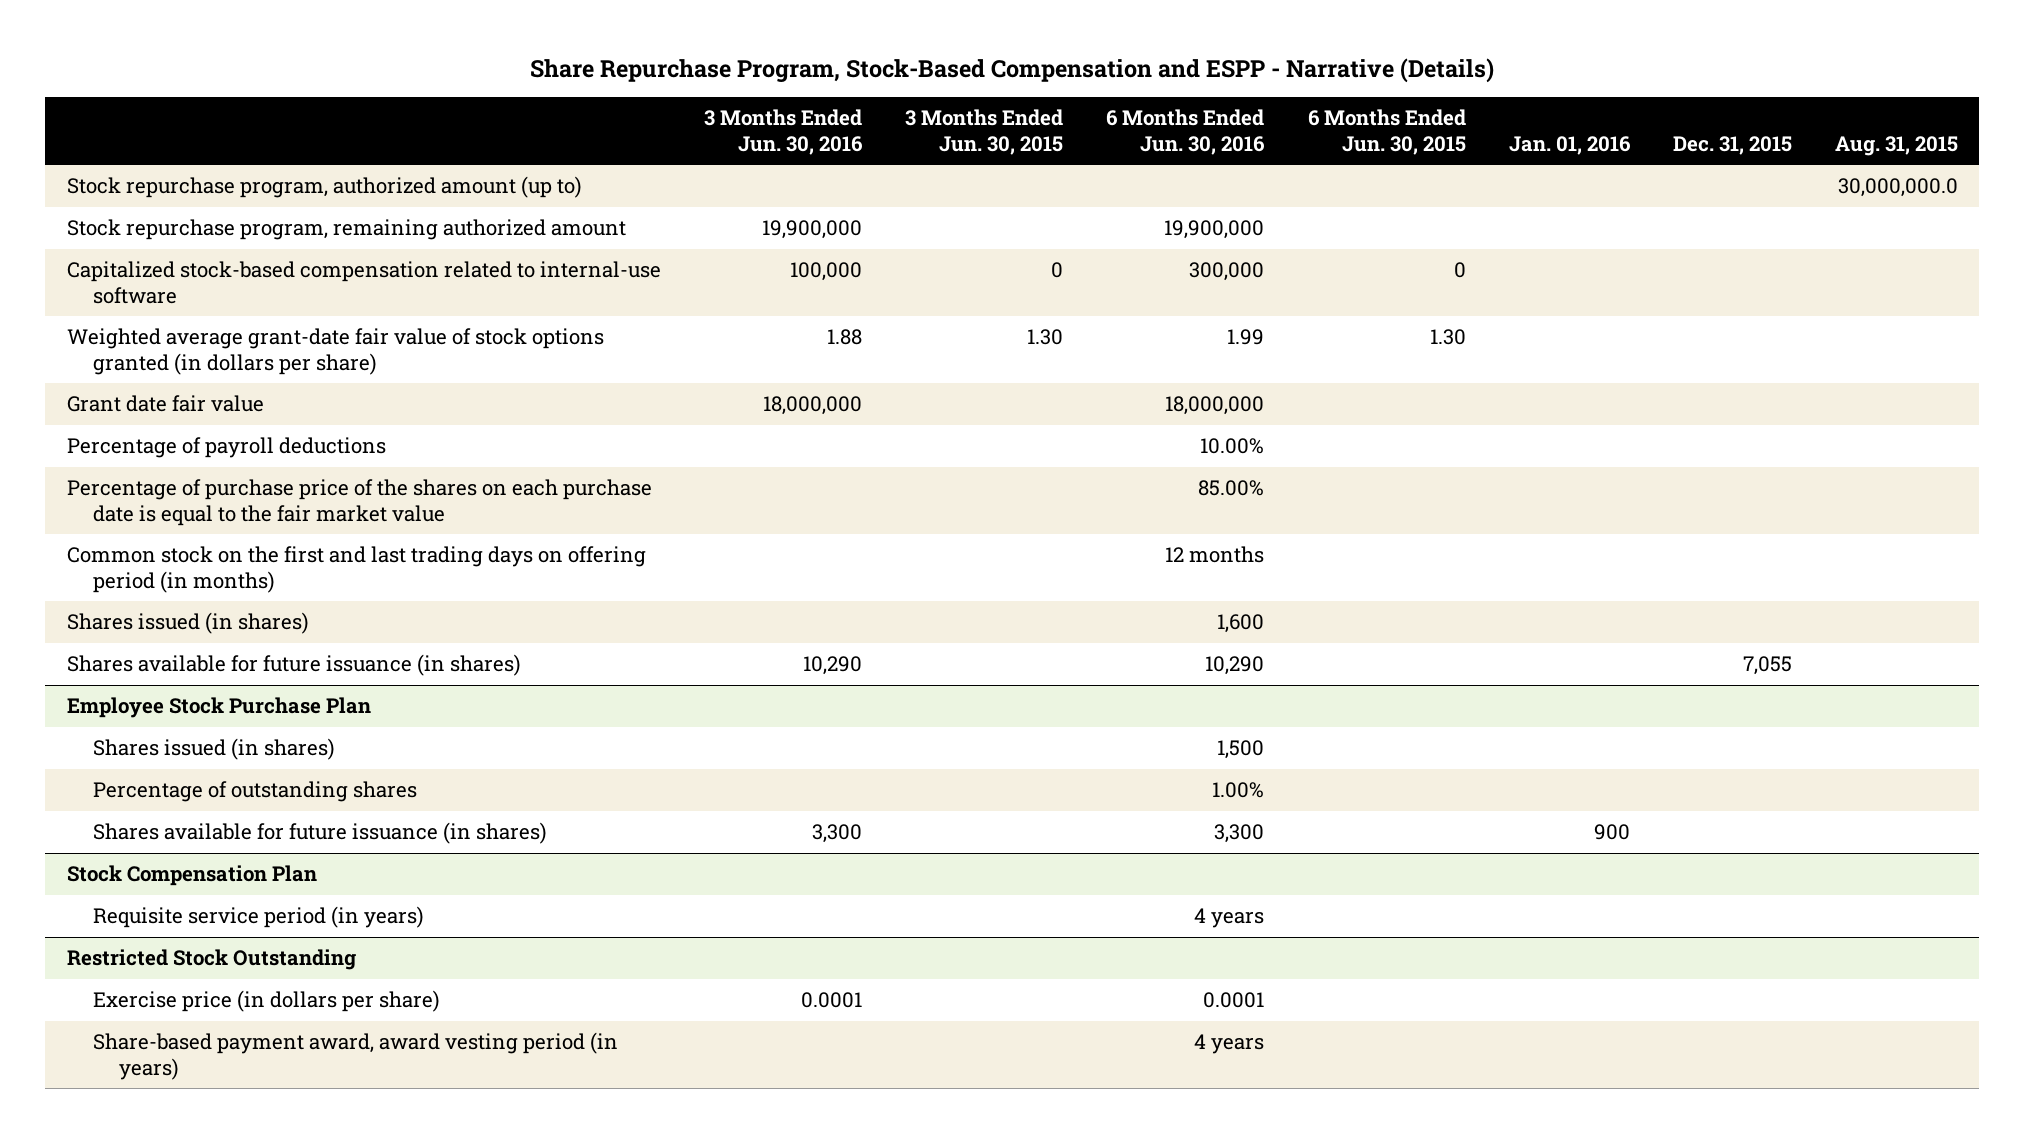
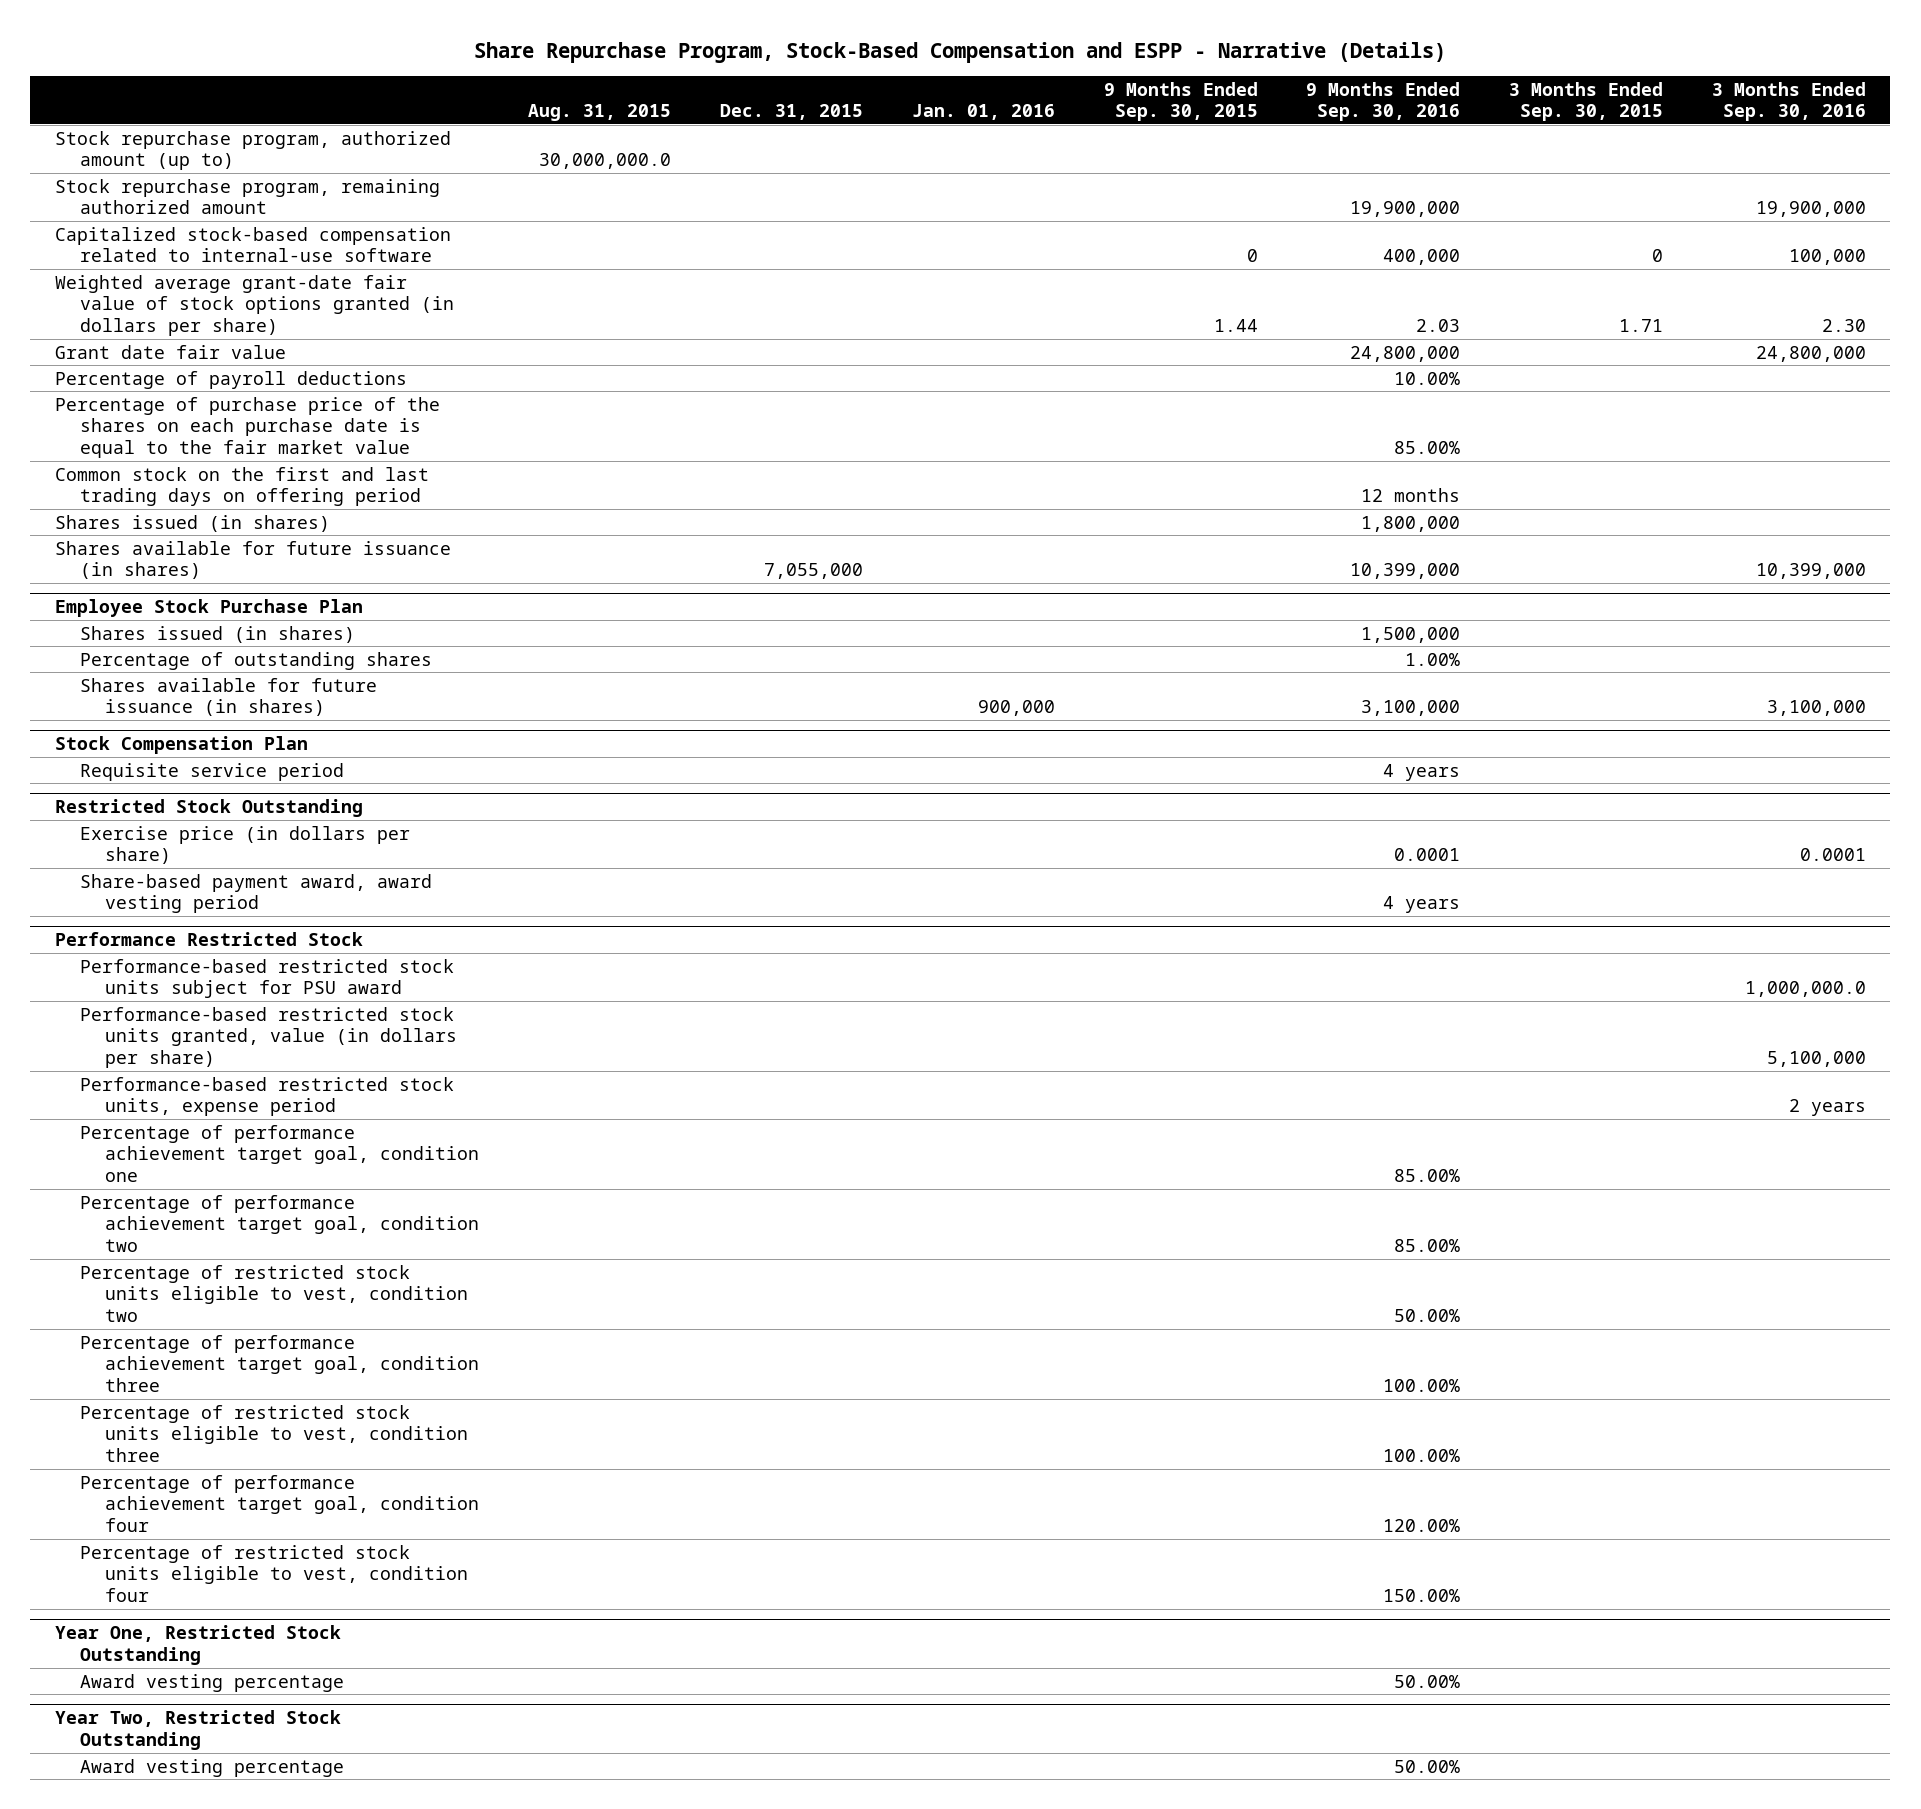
- | 3 Months Ended Jun. 30, 2016 | 3 Months Ended Jun. 30, 2015 | 6 Months Ended Jun. 30, 2016 | 6 Months Ended Jun. 30, 2015 | Jan. 01, 2016 | Dec. 31, 2015 | Aug. 31, 2015
+ | Aug. 31, 2015 | Dec. 31, 2015 | Jan. 01, 2016 | 9 Months Ended Sep. 30, 2015 | 9 Months Ended Sep. 30, 2016 | 3 Months Ended Sep. 30, 2015 | 3 Months Ended Sep. 30, 2016
- Common stock on the first and last trading days on offering period (in months) | | | 12 months | | | |
+ Common stock on the first and last trading days on offering period | | | | | 12 months | |
- Shares available for future issuance (in shares) | 10,290 | | 10,290 | | | 7,055 |
+ Shares available for future issuance (in shares) | | 7,055,000 | | | 10,399,000 | | 10,399,000
@ Employee Stock Purchase Plan
- Shares available for future issuance (in shares) | 3,300 | | 3,300 | | 900 | |
+ Shares available for future issuance (in shares) | | | 900,000 | | 3,100,000 | | 3,100,000
@ Stock Compensation Plan
- Requisite service period (in years) | | | 4 years | | | |
+ Requisite service period | | | | | 4 years | |
@ Restricted Stock Outstanding
- Share-based payment award, award vesting period (in years) | | | 4 years | | | |
+ Share-based payment award, award vesting period | | | | | 4 years | |
+ Performance Restricted Stock
+ Performance-based restricted stock units subject for PSU award | | | | | | | 1,000,000.0
+ Performance-based restricted stock units granted, value (in dollars per share) | | | | | | | 5,100,000
+ Performance-based restricted stock units, expense period | | | | | | | 2 years
+ Percentage of performance achievement target goal, condition one | | | | | 85.00% | |
+ Percentage of performance achievement target goal, condition two | | | | | 85.00% | |
+ Percentage of restricted stock units eligible to vest, condition two | | | | | 50.00% | |
+ Percentage of performance achievement target goal, condition three | | | | | 100.00% | |
+ Percentage of restricted stock units eligible to vest, condition three | | | | | 100.00% | |
+ Percentage of performance achievement target goal, condition four | | | | | 120.00% | |
+ Percentage of restricted stock units eligible to vest, condition four | | | | | 150.00% | |
+ Year One, Restricted Stock Outstanding
+ Award vesting percentage | | | | | 50.00% | |
+ Year Two, Restricted Stock Outstanding
+ Award vesting percentage | | | | | 50.00% | |

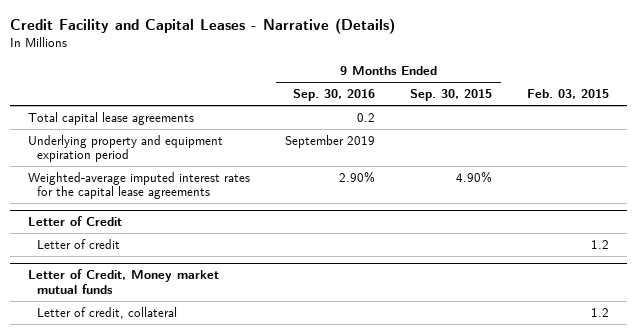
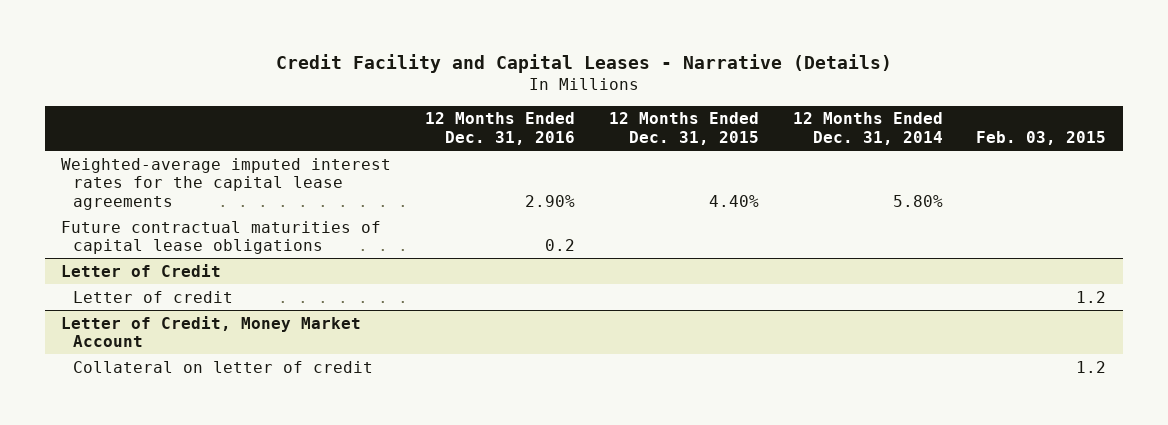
- | 9 Months Ended Sep. 30, 2016 | 9 Months Ended Sep. 30, 2015 | Feb. 03, 2015
+ | 12 Months Ended Dec. 31, 2016 | 12 Months Ended Dec. 31, 2015 | 12 Months Ended Dec. 31, 2014 | Feb. 03, 2015
- Total capital lease agreements | 0.2 | |
- Underlying property and equipment expiration period | September 2019 | |
+ Future contractual maturities of capital lease obligations | 0.2 | | |
- Letter of Credit, Money market mutual funds
- Letter of credit, collateral | | | 1.2
+ Letter of Credit, Money Market Account
+ Collateral on letter of credit | | | | 1.2

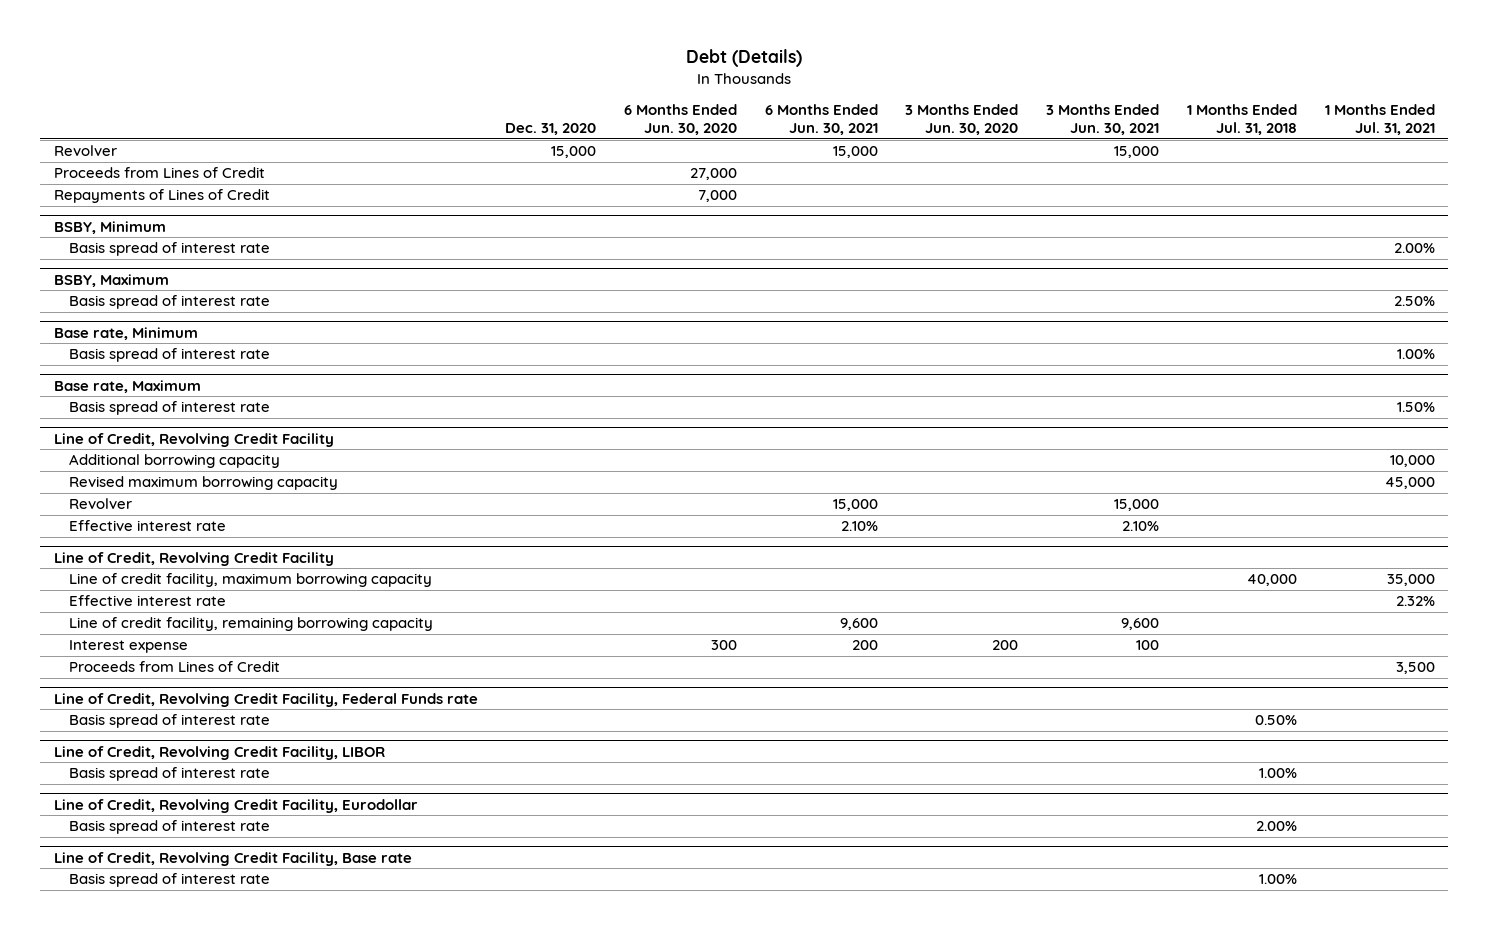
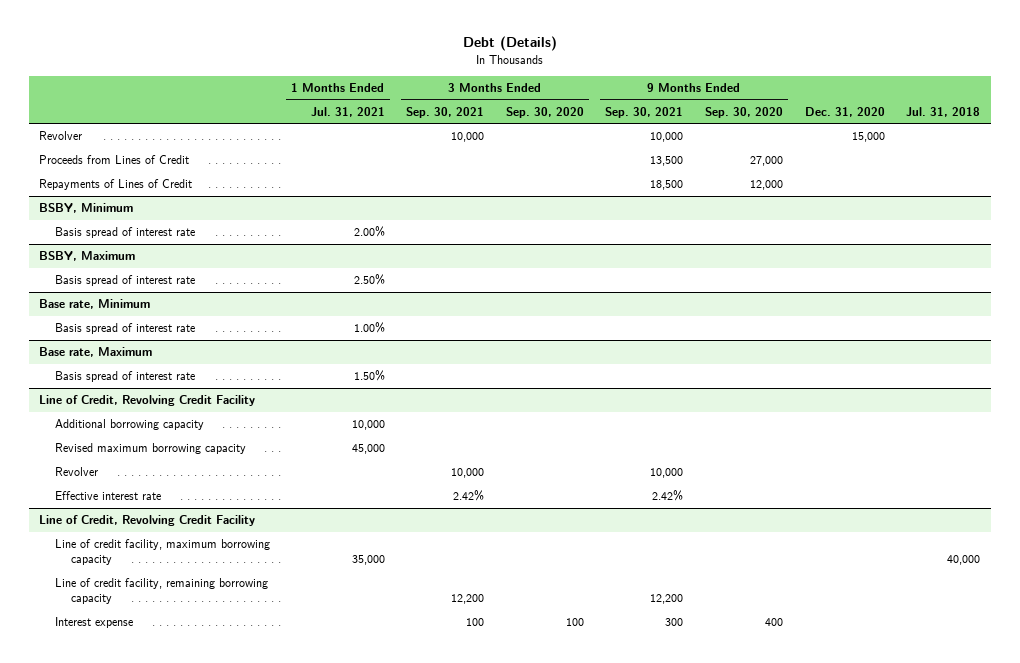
- | Dec. 31, 2020 | 6 Months Ended Jun. 30, 2020 | 6 Months Ended Jun. 30, 2021 | 3 Months Ended Jun. 30, 2020 | 3 Months Ended Jun. 30, 2021 | 1 Months Ended Jul. 31, 2018 | 1 Months Ended Jul. 31, 2021
+ | 1 Months Ended Jul. 31, 2021 | 3 Months Ended Sep. 30, 2021 | 3 Months Ended Sep. 30, 2020 | 9 Months Ended Sep. 30, 2021 | 9 Months Ended Sep. 30, 2020 | Dec. 31, 2020 | Jul. 31, 2018
@ Line of Credit, Revolving Credit Facility
- Effective interest rate | | | | | | | 2.32%
- Proceeds from Lines of Credit | | | | | | | 3,500
- Line of Credit, Revolving Credit Facility, Federal Funds rate
- Basis spread of interest rate | | | | | | 0.50% |
- Line of Credit, Revolving Credit Facility, LIBOR
- Basis spread of interest rate | | | | | | 1.00% |
- Line of Credit, Revolving Credit Facility, Eurodollar
- Basis spread of interest rate | | | | | | 2.00% |
- Line of Credit, Revolving Credit Facility, Base rate
- Basis spread of interest rate | | | | | | 1.00% |

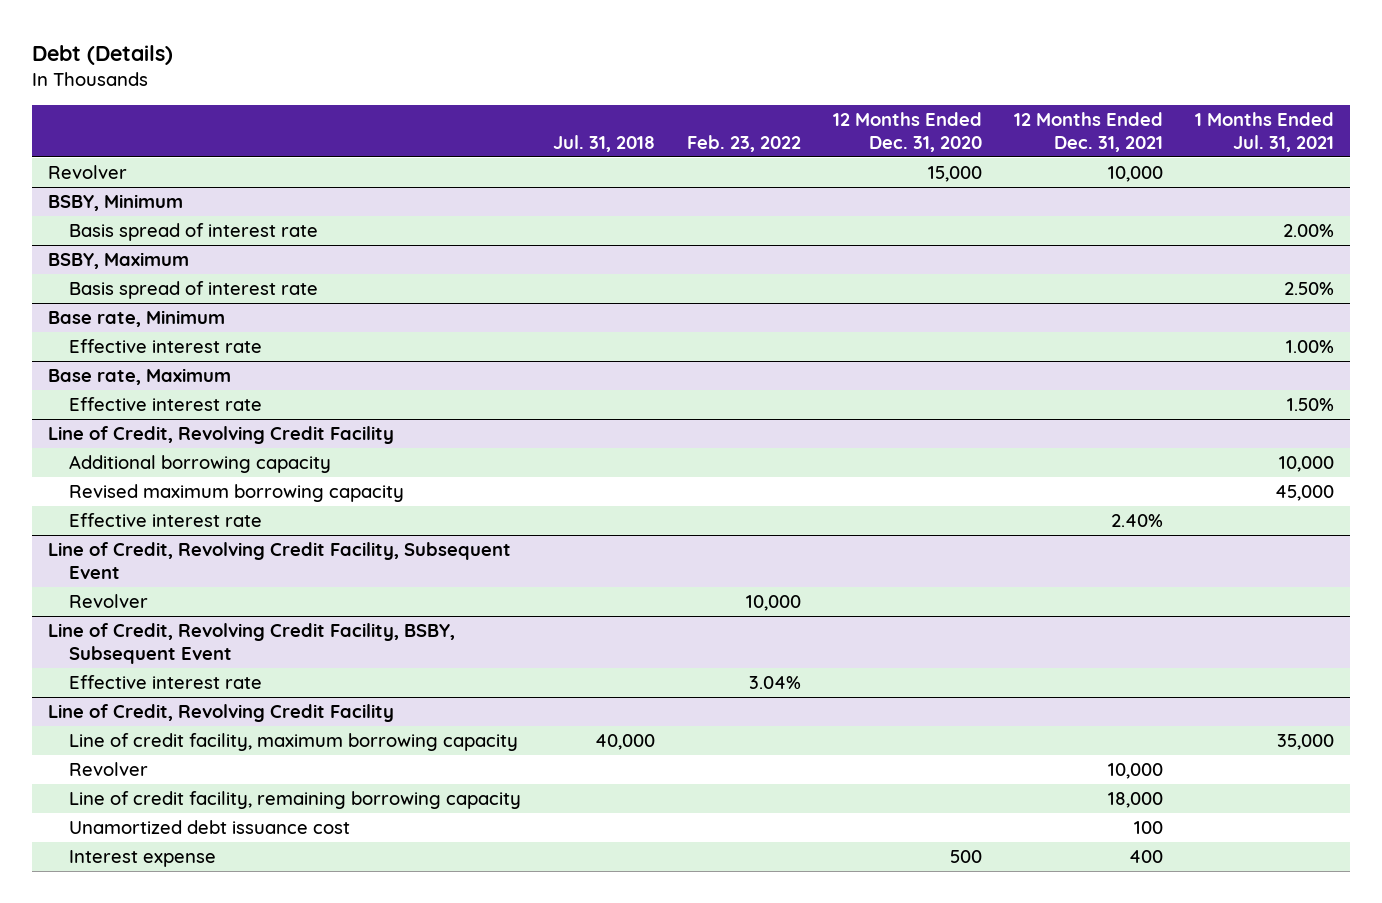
- | 1 Months Ended Jul. 31, 2021 | 3 Months Ended Sep. 30, 2021 | 3 Months Ended Sep. 30, 2020 | 9 Months Ended Sep. 30, 2021 | 9 Months Ended Sep. 30, 2020 | Dec. 31, 2020 | Jul. 31, 2018
+ | Jul. 31, 2018 | Feb. 23, 2022 | 12 Months Ended Dec. 31, 2020 | 12 Months Ended Dec. 31, 2021 | 1 Months Ended Jul. 31, 2021
- Proceeds from Lines of Credit | | | | 13,500 | 27,000 | |
- Repayments of Lines of Credit | | | | 18,500 | 12,000 | |
@ Base rate, Minimum
- Basis spread of interest rate | 1.00% | | | | | |
+ Effective interest rate | | | | | 1.00%
@ Base rate, Maximum
- Basis spread of interest rate | 1.50% | | | | | |
+ Effective interest rate | | | | | 1.50%
+ Line of Credit, Revolving Credit Facility, Subsequent Event
+ Revolver | | 10,000 | | |
+ Line of Credit, Revolving Credit Facility, BSBY, Subsequent Event
+ Effective interest rate | | 3.04% | | |
@ Line of Credit, Revolving Credit Facility
moved down: Revolver | | | | 10,000 |
+ Unamortized debt issuance cost | | | | 100 |

